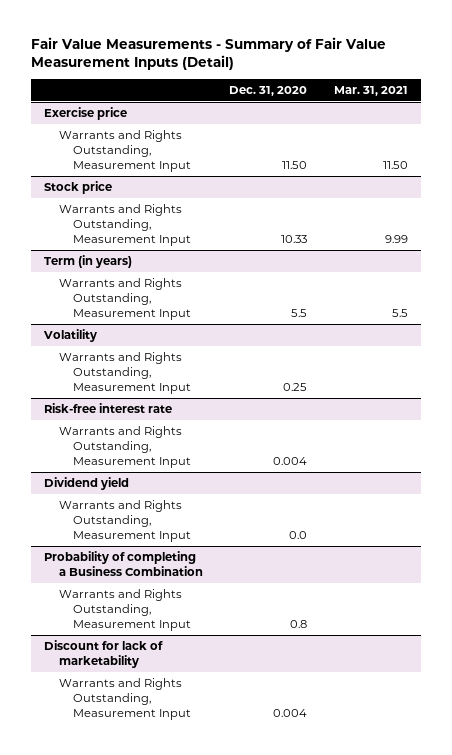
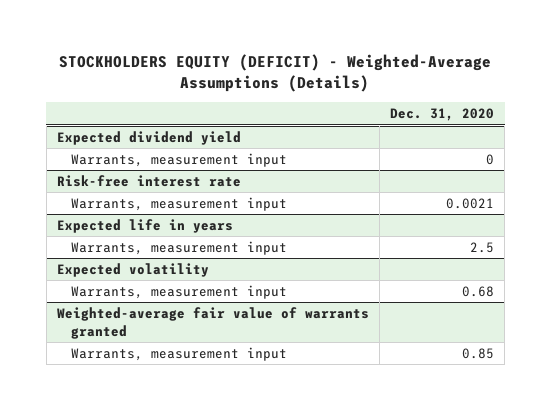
- Fair Value Measurements - Summary of Fair Value Measurement Inputs (Detail)
+ STOCKHOLDERS EQUITY (DEFICIT) - Weighted-Average Assumptions (Details)
- | Dec. 31, 2020 | Mar. 31, 2021
+ | Dec. 31, 2020
- Exercise price
- Warrants and Rights Outstanding, Measurement Input | 11.50 | 11.50
- Stock price
- Warrants and Rights Outstanding, Measurement Input | 10.33 | 9.99
- Term (in years)
- Warrants and Rights Outstanding, Measurement Input | 5.5 | 5.5
- Volatility
- Warrants and Rights Outstanding, Measurement Input | 0.25 |
+ Expected dividend yield
+ Warrants, measurement input | 0
@ Risk-free interest rate
- Warrants and Rights Outstanding, Measurement Input | 0.004 |
- Dividend yield
- Warrants and Rights Outstanding, Measurement Input | 0.0 |
- Probability of completing a Business Combination
- Warrants and Rights Outstanding, Measurement Input | 0.8 |
- Discount for lack of marketability
- Warrants and Rights Outstanding, Measurement Input | 0.004 |
@ Risk-free interest rate
+ Warrants, measurement input | 0.0021
+ Expected life in years
+ Warrants, measurement input | 2.5
+ Expected volatility
+ Warrants, measurement input | 0.68
+ Weighted-average fair value of warrants granted
+ Warrants, measurement input | 0.85

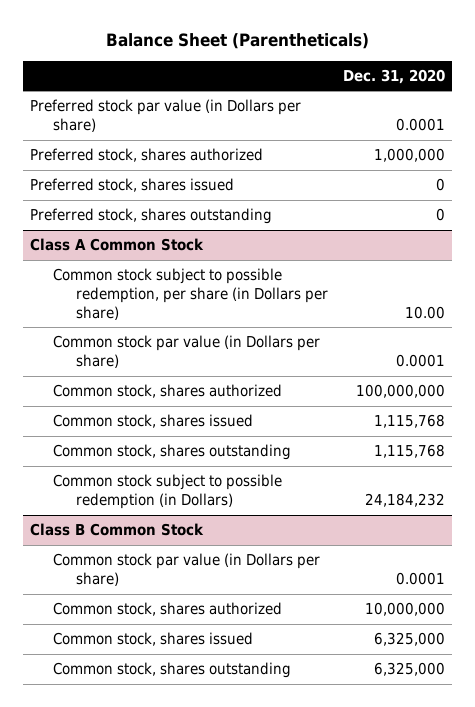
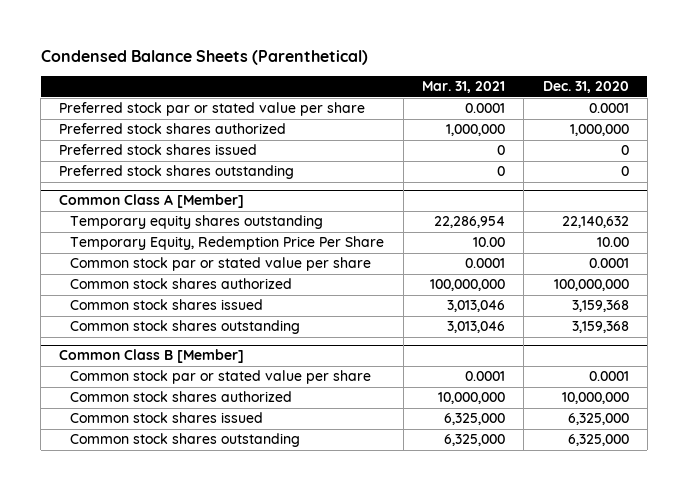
- Balance Sheet (Parentheticals)
+ Condensed Balance Sheets (Parenthetical)
- | Dec. 31, 2020
+ | Mar. 31, 2021 | Dec. 31, 2020
- Preferred stock par value (in Dollars per share) | 0.0001
- Preferred stock, shares authorized | 1,000,000
- Preferred stock, shares issued | 0
- Preferred stock, shares outstanding | 0
- Class A Common Stock
- Common stock subject to possible redemption, per share (in Dollars per share) | 10.00
- Common stock par value (in Dollars per share) | 0.0001
- Common stock, shares authorized | 100,000,000
- Common stock, shares issued | 1,115,768
- Common stock, shares outstanding | 1,115,768
- Common stock subject to possible redemption (in Dollars) | 24,184,232
- Class B Common Stock
- Common stock par value (in Dollars per share) | 0.0001
- Common stock, shares authorized | 10,000,000
- Common stock, shares issued | 6,325,000
- Common stock, shares outstanding | 6,325,000
+ Preferred stock par or stated value per share | 0.0001 | 0.0001
+ Preferred stock shares authorized | 1,000,000 | 1,000,000
+ Preferred stock shares issued | 0 | 0
+ Preferred stock shares outstanding | 0 | 0
+ Common Class A [Member]
+ Temporary equity shares outstanding | 22,286,954 | 22,140,632
+ Temporary Equity, Redemption Price Per Share | 10.00 | 10.00
+ Common stock par or stated value per share | 0.0001 | 0.0001
+ Common stock shares authorized | 100,000,000 | 100,000,000
+ Common stock shares issued | 3,013,046 | 3,159,368
+ Common stock shares outstanding | 3,013,046 | 3,159,368
+ Common Class B [Member]
+ Common stock par or stated value per share | 0.0001 | 0.0001
+ Common stock shares authorized | 10,000,000 | 10,000,000
+ Common stock shares issued | 6,325,000 | 6,325,000
+ Common stock shares outstanding | 6,325,000 | 6,325,000

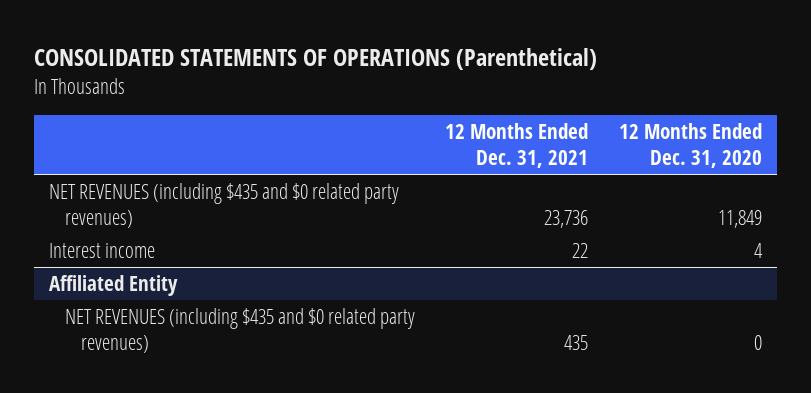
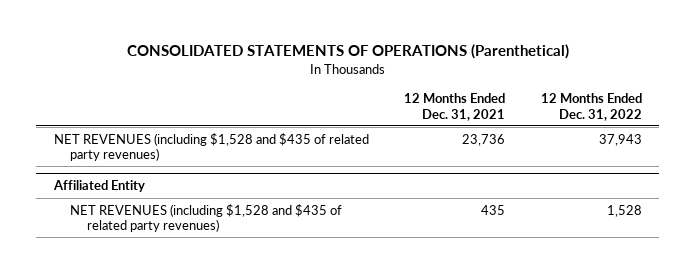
- | 12 Months Ended Dec. 31, 2021 | 12 Months Ended Dec. 31, 2020
+ | 12 Months Ended Dec. 31, 2021 | 12 Months Ended Dec. 31, 2022
- NET REVENUES (including $435 and $0 related party revenues) | 23,736 | 11,849
- Interest income | 22 | 4
+ NET REVENUES (including $1,528 and $435 of related party revenues) | 23,736 | 37,943
@ Affiliated Entity
- NET REVENUES (including $435 and $0 related party revenues) | 435 | 0
+ NET REVENUES (including $1,528 and $435 of related party revenues) | 435 | 1,528

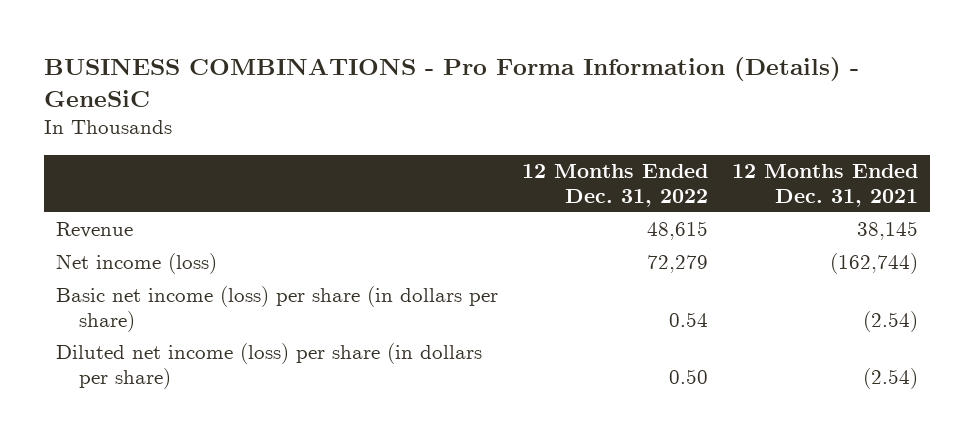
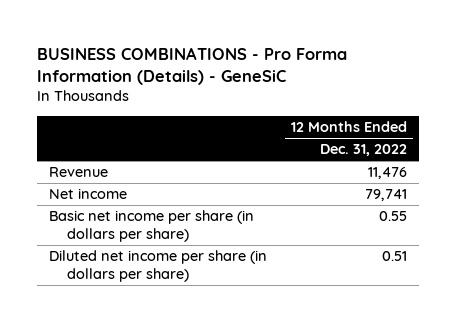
- | 12 Months Ended Dec. 31, 2022 | 12 Months Ended Dec. 31, 2021
+ | 12 Months Ended Dec. 31, 2022
- Revenue | 48,615 | 38,145
- Net income (loss) | 72,279 | (162,744)
- Basic net income (loss) per share (in dollars per share) | 0.54 | (2.54)
- Diluted net income (loss) per share (in dollars per share) | 0.50 | (2.54)
+ Revenue | 11,476
+ Net income | 79,741
+ Basic net income per share (in dollars per share) | 0.55
+ Diluted net income per share (in dollars per share) | 0.51

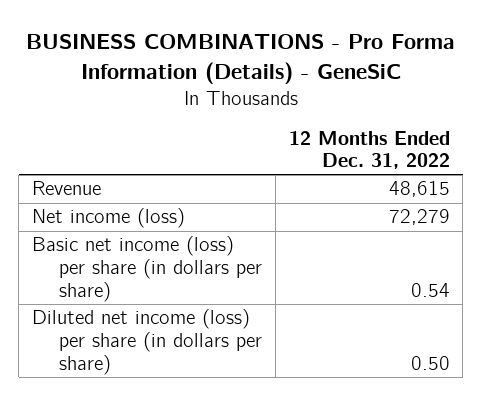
- Revenue | 11,476
- Net income | 79,741
- Basic net income per share (in dollars per share) | 0.55
- Diluted net income per share (in dollars per share) | 0.51
+ Revenue | 48,615
+ Net income (loss) | 72,279
+ Basic net income (loss) per share (in dollars per share) | 0.54
+ Diluted net income (loss) per share (in dollars per share) | 0.50

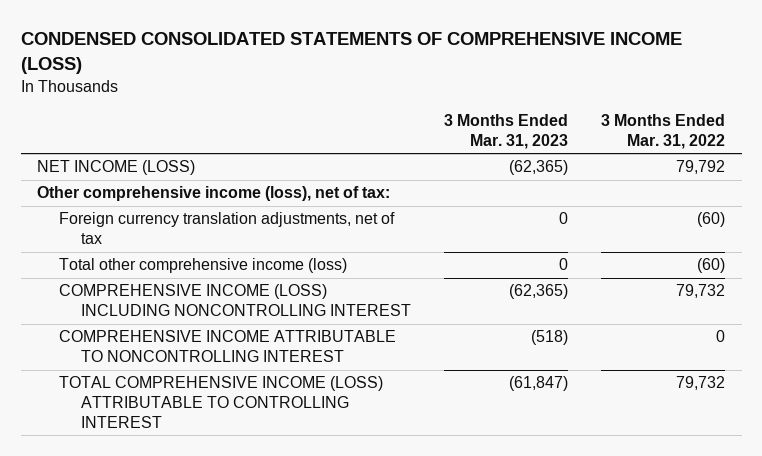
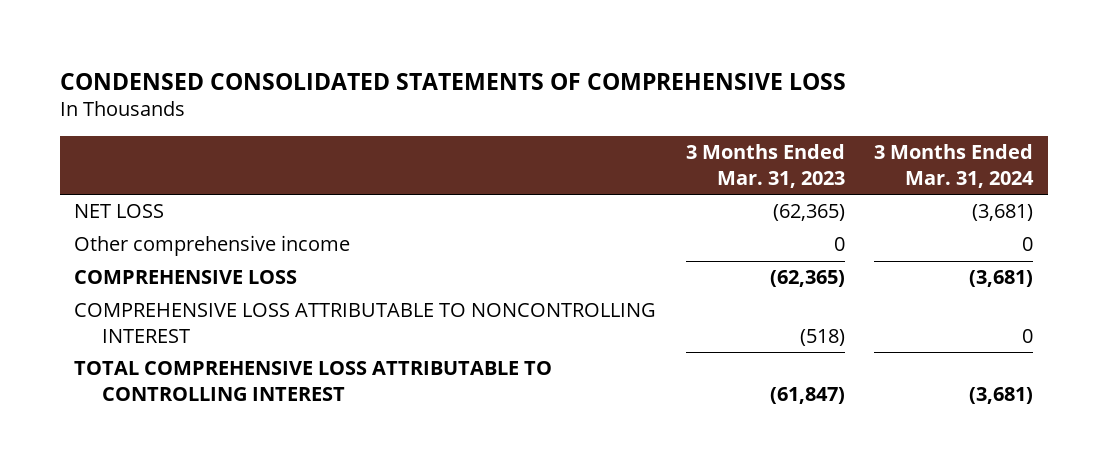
- CONDENSED CONSOLIDATED STATEMENTS OF COMPREHENSIVE INCOME (LOSS)
+ CONDENSED CONSOLIDATED STATEMENTS OF COMPREHENSIVE LOSS
- | 3 Months Ended Mar. 31, 2023 | 3 Months Ended Mar. 31, 2022
+ | 3 Months Ended Mar. 31, 2023 | 3 Months Ended Mar. 31, 2024
- NET INCOME (LOSS) | (62,365) | 79,792
- Other comprehensive income (loss), net of tax:
- Foreign currency translation adjustments, net of tax | 0 | (60)
- Total other comprehensive income (loss) | 0 | (60)
- COMPREHENSIVE INCOME (LOSS) INCLUDING NONCONTROLLING INTEREST | (62,365) | 79,732
- COMPREHENSIVE INCOME ATTRIBUTABLE TO NONCONTROLLING INTEREST | (518) | 0
- TOTAL COMPREHENSIVE INCOME (LOSS) ATTRIBUTABLE TO CONTROLLING INTEREST | (61,847) | 79,732
+ NET LOSS | (62,365) | (3,681)
+ Other comprehensive income | 0 | 0
+ COMPREHENSIVE LOSS | (62,365) | (3,681)
+ COMPREHENSIVE LOSS ATTRIBUTABLE TO NONCONTROLLING INTEREST | (518) | 0
+ TOTAL COMPREHENSIVE LOSS ATTRIBUTABLE TO CONTROLLING INTEREST | (61,847) | (3,681)

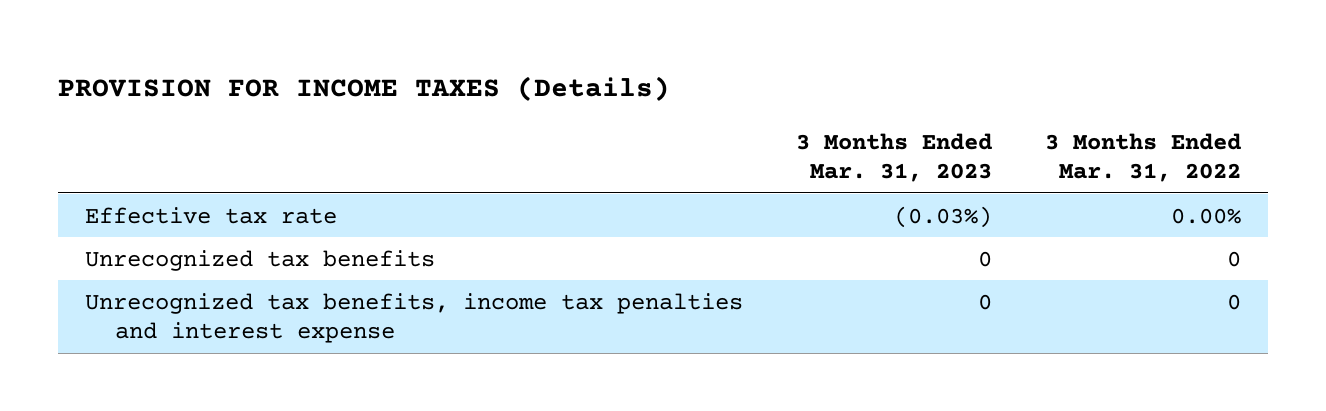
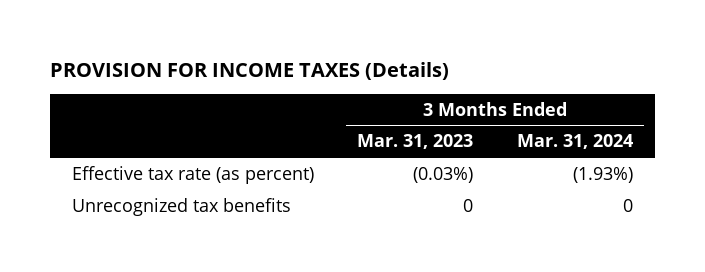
- | 3 Months Ended Mar. 31, 2023 | 3 Months Ended Mar. 31, 2022
+ | 3 Months Ended Mar. 31, 2023 | 3 Months Ended Mar. 31, 2024
- Effective tax rate | (0.03%) | 0.00%
+ Effective tax rate (as percent) | (0.03%) | (1.93%)
- Unrecognized tax benefits, income tax penalties and interest expense | 0 | 0

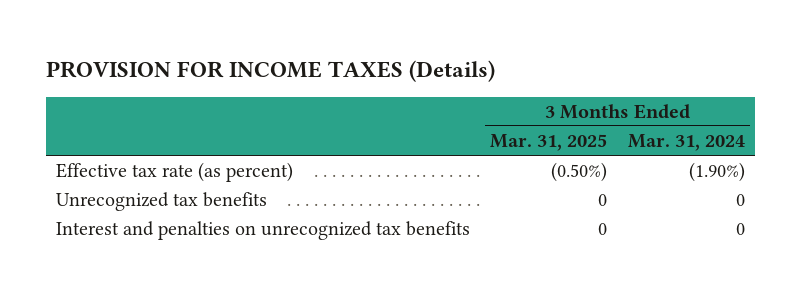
- | 3 Months Ended Mar. 31, 2023 | 3 Months Ended Mar. 31, 2024
+ | 3 Months Ended Mar. 31, 2025 | 3 Months Ended Mar. 31, 2024
- Effective tax rate (as percent) | (0.03%) | (1.93%)
+ Effective tax rate (as percent) | (0.50%) | (1.90%)
+ Interest and penalties on unrecognized tax benefits | 0 | 0

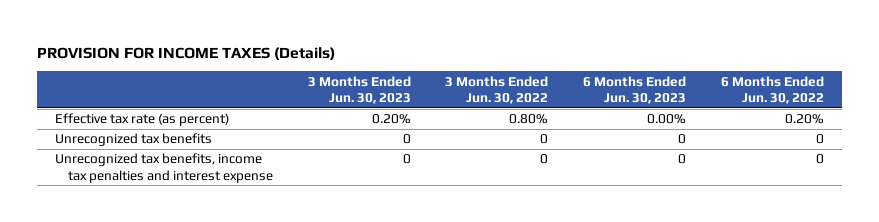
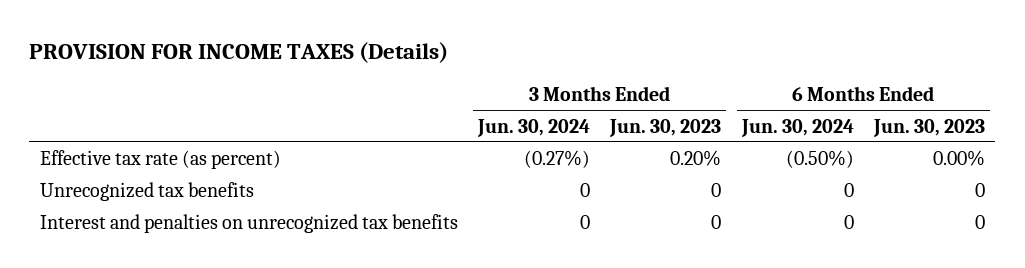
- | 3 Months Ended Jun. 30, 2023 | 3 Months Ended Jun. 30, 2022 | 6 Months Ended Jun. 30, 2023 | 6 Months Ended Jun. 30, 2022
+ | 3 Months Ended Jun. 30, 2024 | 3 Months Ended Jun. 30, 2023 | 6 Months Ended Jun. 30, 2024 | 6 Months Ended Jun. 30, 2023
- Unrecognized tax benefits, income tax penalties and interest expense | 0 | 0 | 0 | 0
+ Interest and penalties on unrecognized tax benefits | 0 | 0 | 0 | 0

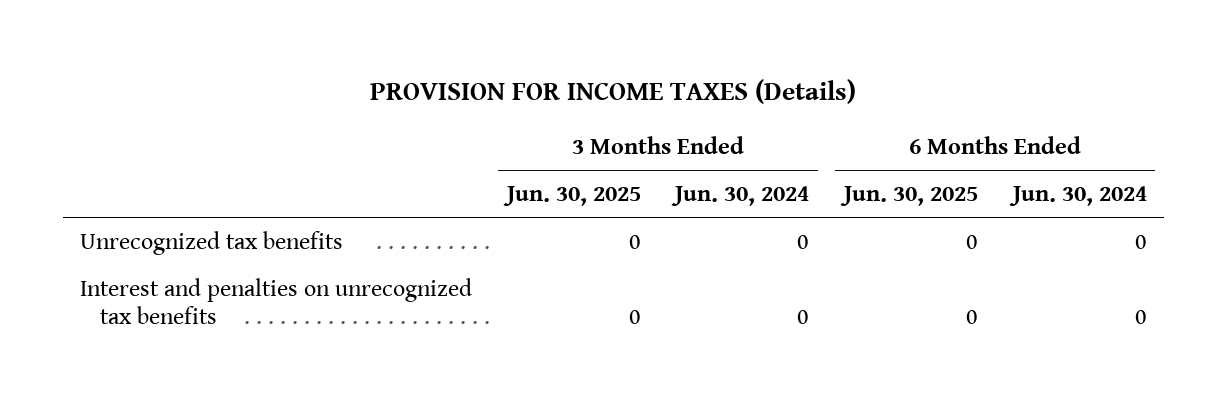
- | 3 Months Ended Jun. 30, 2024 | 3 Months Ended Jun. 30, 2023 | 6 Months Ended Jun. 30, 2024 | 6 Months Ended Jun. 30, 2023
+ | 3 Months Ended Jun. 30, 2025 | 3 Months Ended Jun. 30, 2024 | 6 Months Ended Jun. 30, 2025 | 6 Months Ended Jun. 30, 2024
- Effective tax rate (as percent) | (0.27%) | 0.20% | (0.50%) | 0.00%

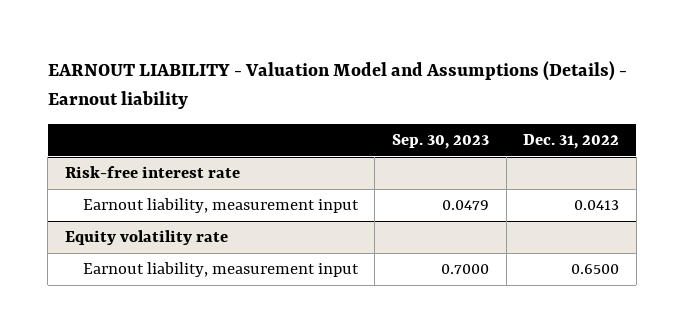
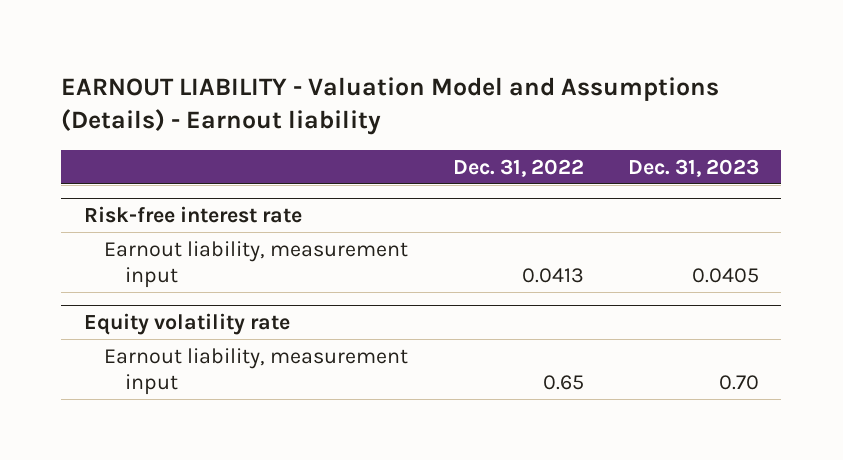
- | Sep. 30, 2023 | Dec. 31, 2022
+ | Dec. 31, 2022 | Dec. 31, 2023
@ Equity volatility rate
- Earnout liability, measurement input | 0.7000 | 0.6500
+ Earnout liability, measurement input | 0.65 | 0.70

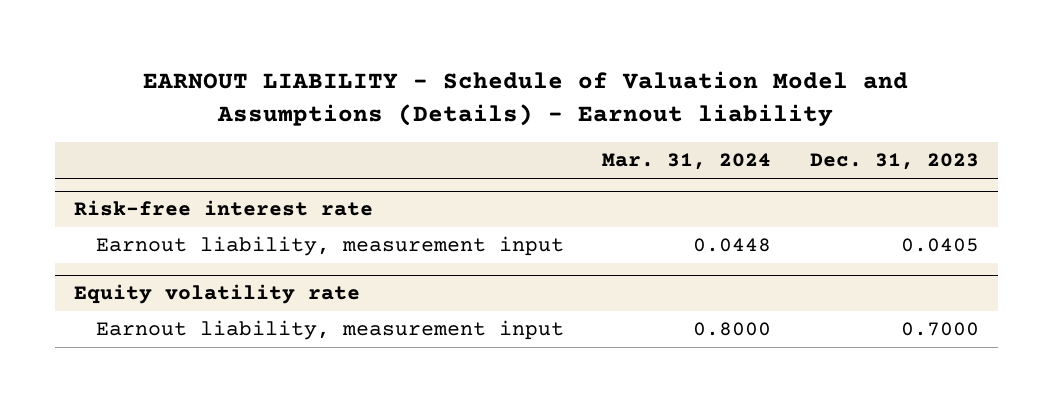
- EARNOUT LIABILITY - Valuation Model and Assumptions (Details) - Earnout liability
+ EARNOUT LIABILITY - Schedule of Valuation Model and Assumptions (Details) - Earnout liability
- | Dec. 31, 2022 | Dec. 31, 2023
+ | Mar. 31, 2024 | Dec. 31, 2023
@ Equity volatility rate
- Earnout liability, measurement input | 0.65 | 0.70
+ Earnout liability, measurement input | 0.8000 | 0.7000

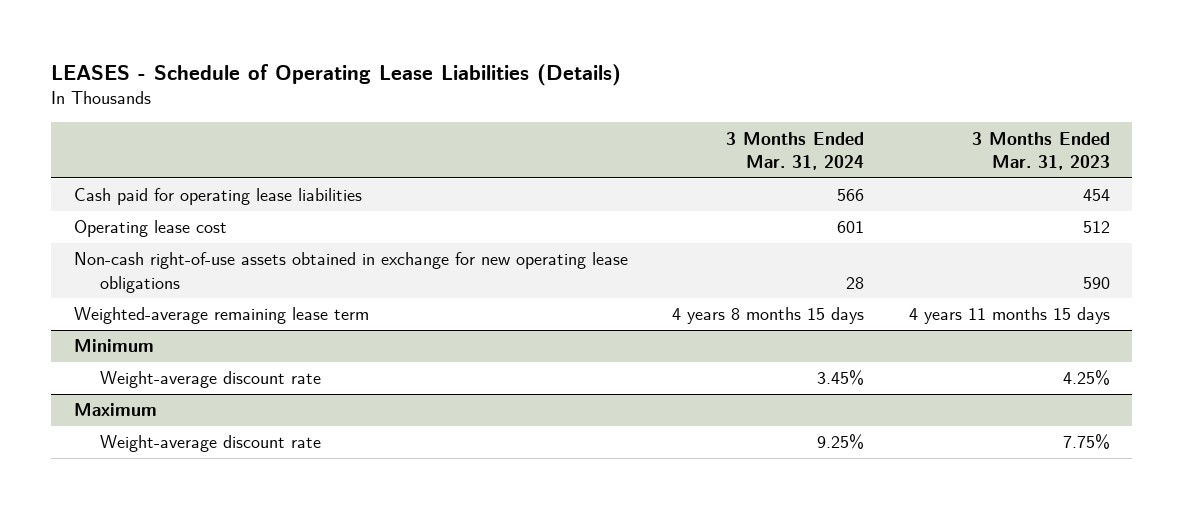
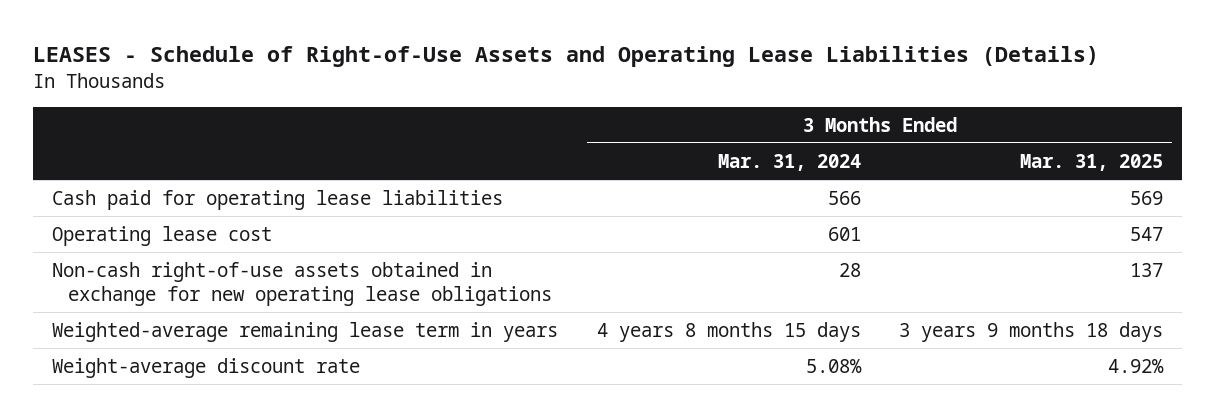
- LEASES - Schedule of Operating Lease Liabilities (Details)
+ LEASES - Schedule of Right-of-Use Assets and Operating Lease Liabilities (Details)
- | 3 Months Ended Mar. 31, 2024 | 3 Months Ended Mar. 31, 2023
+ | 3 Months Ended Mar. 31, 2024 | 3 Months Ended Mar. 31, 2025
- Weighted-average remaining lease term | 4 years 8 months 15 days | 4 years 11 months 15 days
- Minimum
- Weight-average discount rate | 3.45% | 4.25%
- Maximum
- Weight-average discount rate | 9.25% | 7.75%
+ Weighted-average remaining lease term in years | 4 years 8 months 15 days | 3 years 9 months 18 days
+ Weight-average discount rate | 5.08% | 4.92%

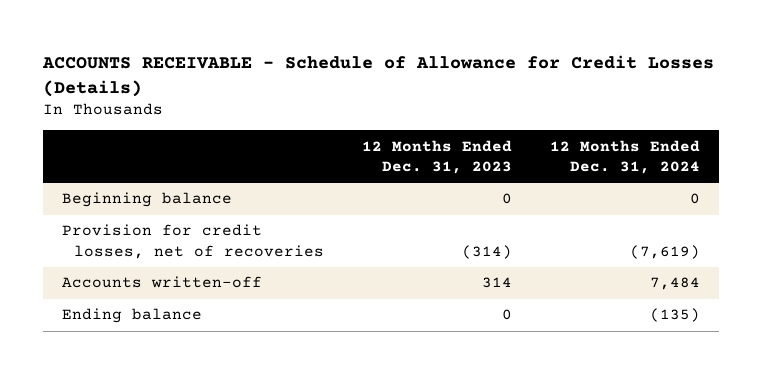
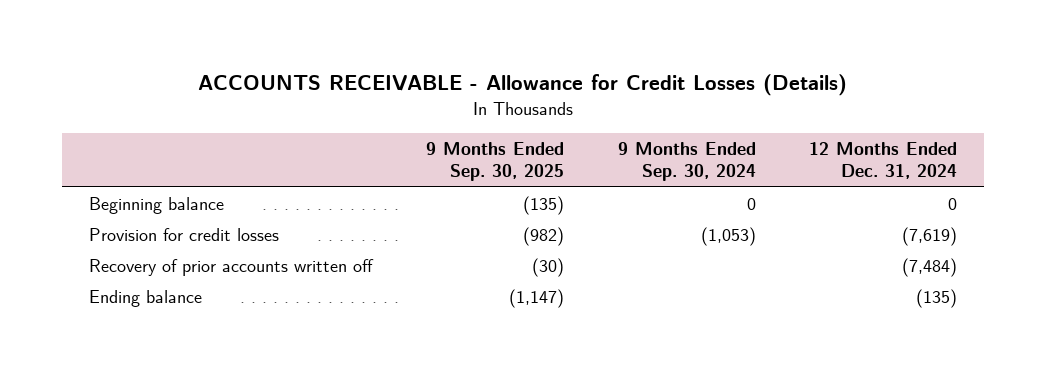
- ACCOUNTS RECEIVABLE - Schedule of Allowance for Credit Losses (Details)
+ ACCOUNTS RECEIVABLE - Allowance for Credit Losses (Details)
- | 12 Months Ended Dec. 31, 2023 | 12 Months Ended Dec. 31, 2024
+ | 9 Months Ended Sep. 30, 2025 | 9 Months Ended Sep. 30, 2024 | 12 Months Ended Dec. 31, 2024
- Provision for credit losses, net of recoveries | (314) | (7,619)
- Accounts written-off | 314 | 7,484
+ Provision for credit losses | (982) | (1,053) | (7,619)
+ Recovery of prior accounts written off | (30) | | (7,484)

